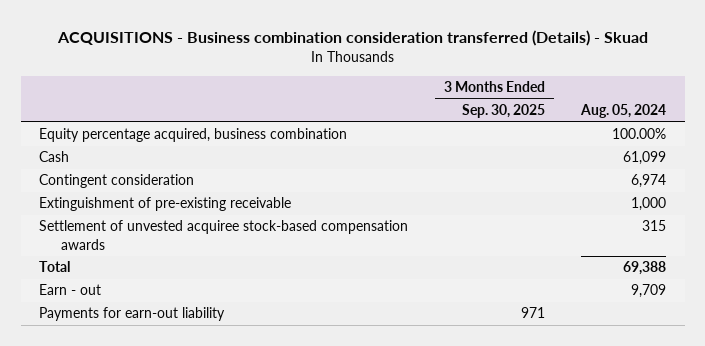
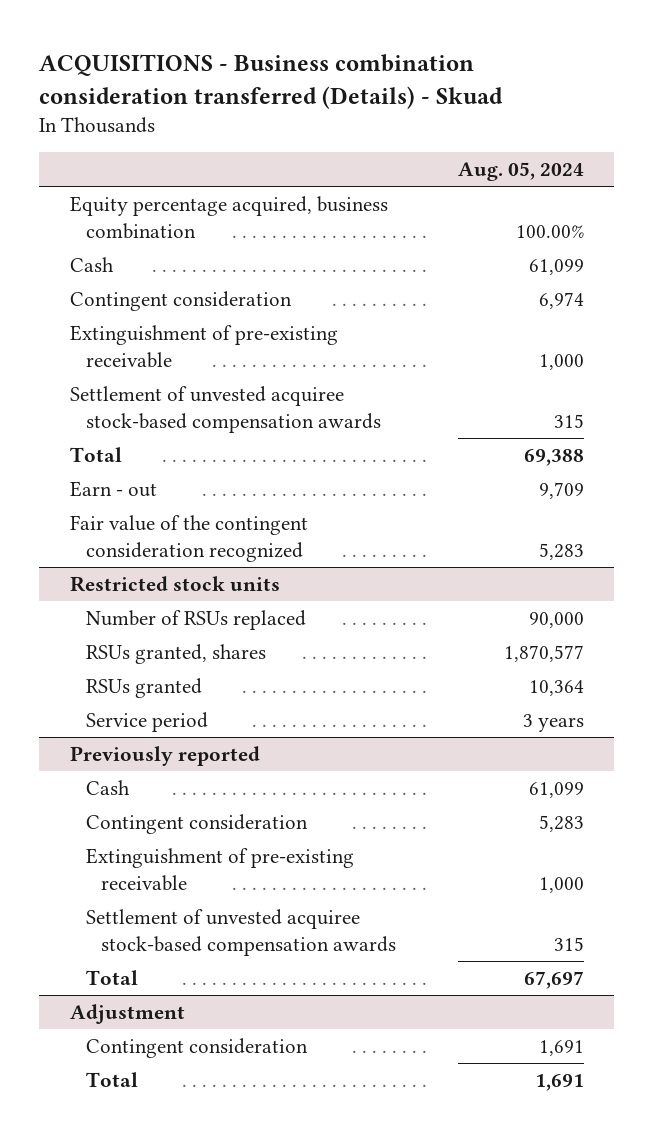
- | 3 Months Ended Sep. 30, 2025 | Aug. 05, 2024
+ | Aug. 05, 2024
- Payments for earn-out liability | 971 |
+ Fair value of the contingent consideration recognized | 5,283
+ Restricted stock units
+ Number of RSUs replaced | 90,000
+ RSUs granted, shares | 1,870,577
+ RSUs granted | 10,364
+ Service period | 3 years
+ Previously reported
+ Cash | 61,099
+ Contingent consideration | 5,283
+ Extinguishment of pre-existing receivable | 1,000
+ Settlement of unvested acquiree stock-based compensation awards | 315
+ Total | 67,697
+ Adjustment
+ Contingent consideration | 1,691
+ Total | 1,691

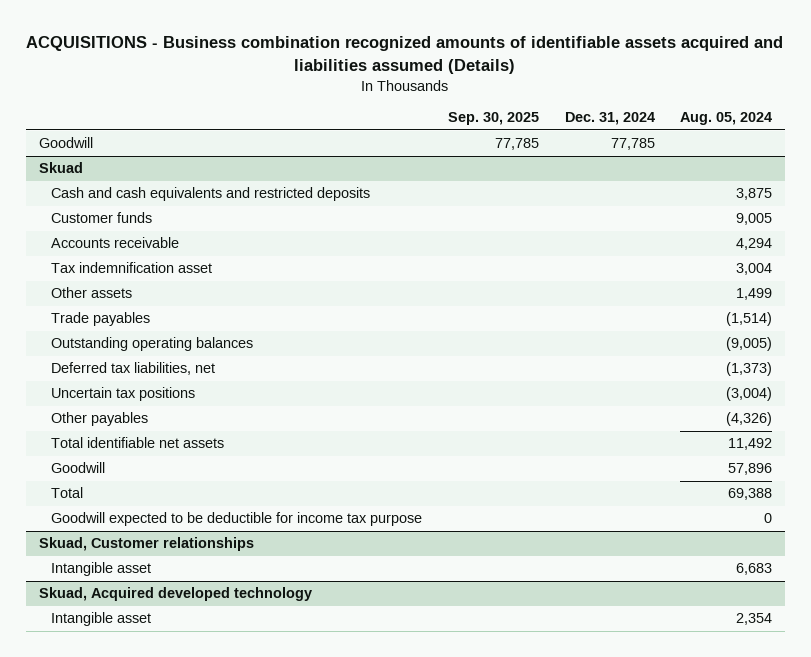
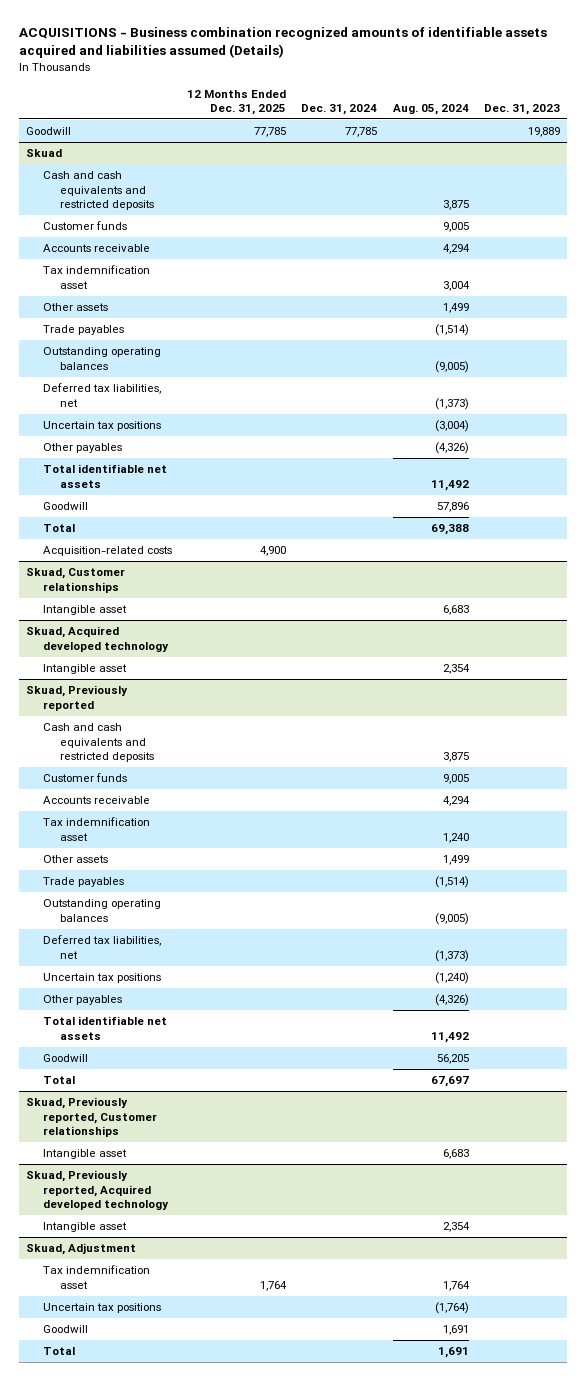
- | Sep. 30, 2025 | Dec. 31, 2024 | Aug. 05, 2024
+ | 12 Months Ended Dec. 31, 2025 | Dec. 31, 2024 | Aug. 05, 2024 | Dec. 31, 2023
@ Skuad
- Goodwill expected to be deductible for income tax purpose | | | 0
+ Acquisition-related costs | 4,900 | | |
+ Skuad, Previously reported
+ Cash and cash equivalents and restricted deposits | | | 3,875 |
+ Customer funds | | | 9,005 |
+ Accounts receivable | | | 4,294 |
+ Tax indemnification asset | | | 1,240 |
+ Other assets | | | 1,499 |
+ Trade payables | | | (1,514) |
+ Outstanding operating balances | | | (9,005) |
+ Deferred tax liabilities, net | | | (1,373) |
+ Uncertain tax positions | | | (1,240) |
+ Other payables | | | (4,326) |
+ Total identifiable net assets | | | 11,492 |
+ Goodwill | | | 56,205 |
+ Total | | | 67,697 |
+ Skuad, Previously reported, Customer relationships
+ Intangible asset | | | 6,683 |
+ Skuad, Previously reported, Acquired developed technology
+ Intangible asset | | | 2,354 |
+ Skuad, Adjustment
+ Tax indemnification asset | 1,764 | | 1,764 |
+ Uncertain tax positions | | | (1,764) |
+ Goodwill | | | 1,691 |
+ Total | | | 1,691 |

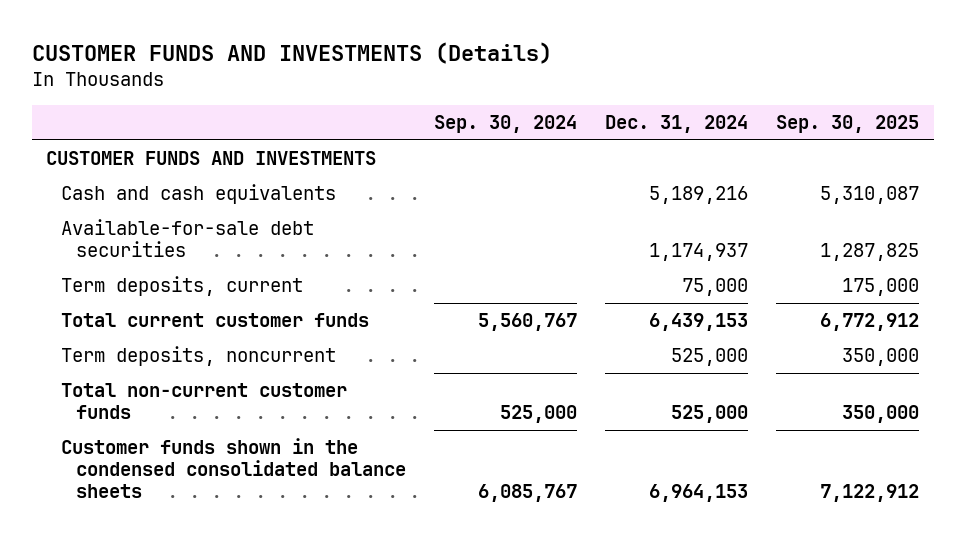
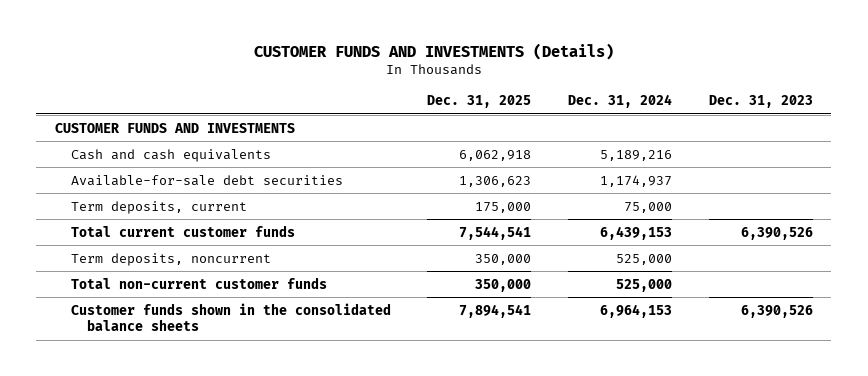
- | Sep. 30, 2024 | Dec. 31, 2024 | Sep. 30, 2025
+ | Dec. 31, 2025 | Dec. 31, 2024 | Dec. 31, 2023
- Customer funds shown in the condensed consolidated balance sheets | 6,085,767 | 6,964,153 | 7,122,912
+ Customer funds shown in the consolidated balance sheets | 7,894,541 | 6,964,153 | 6,390,526

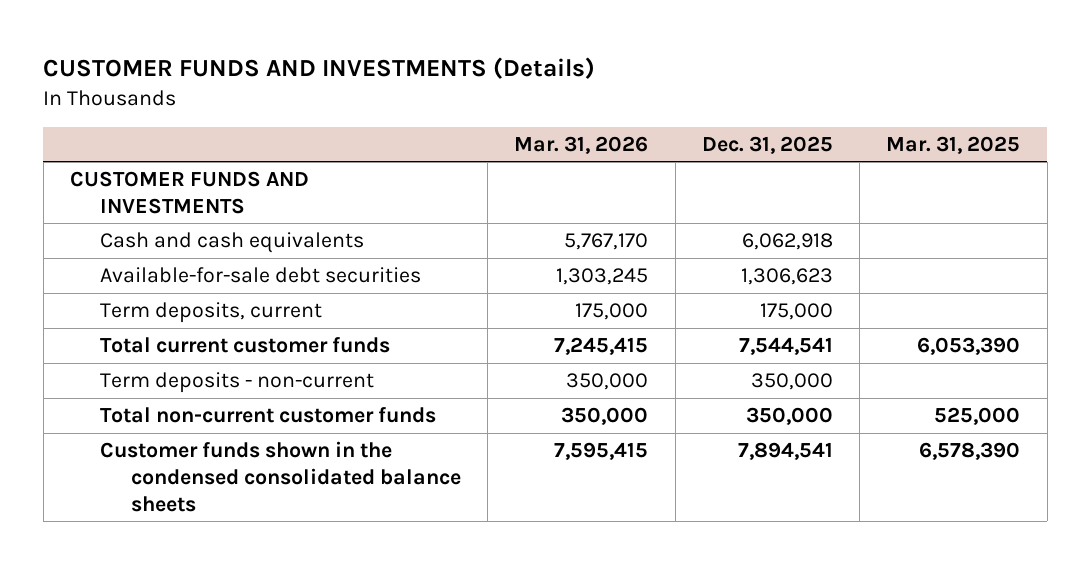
- | Dec. 31, 2025 | Dec. 31, 2024 | Dec. 31, 2023
+ | Mar. 31, 2026 | Dec. 31, 2025 | Mar. 31, 2025
- Term deposits, noncurrent | 350,000 | 525,000 |
+ Term deposits - non-current | 350,000 | 350,000 |
- Customer funds shown in the consolidated balance sheets | 7,894,541 | 6,964,153 | 6,390,526
+ Customer funds shown in the condensed consolidated balance sheets | 7,595,415 | 7,894,541 | 6,578,390

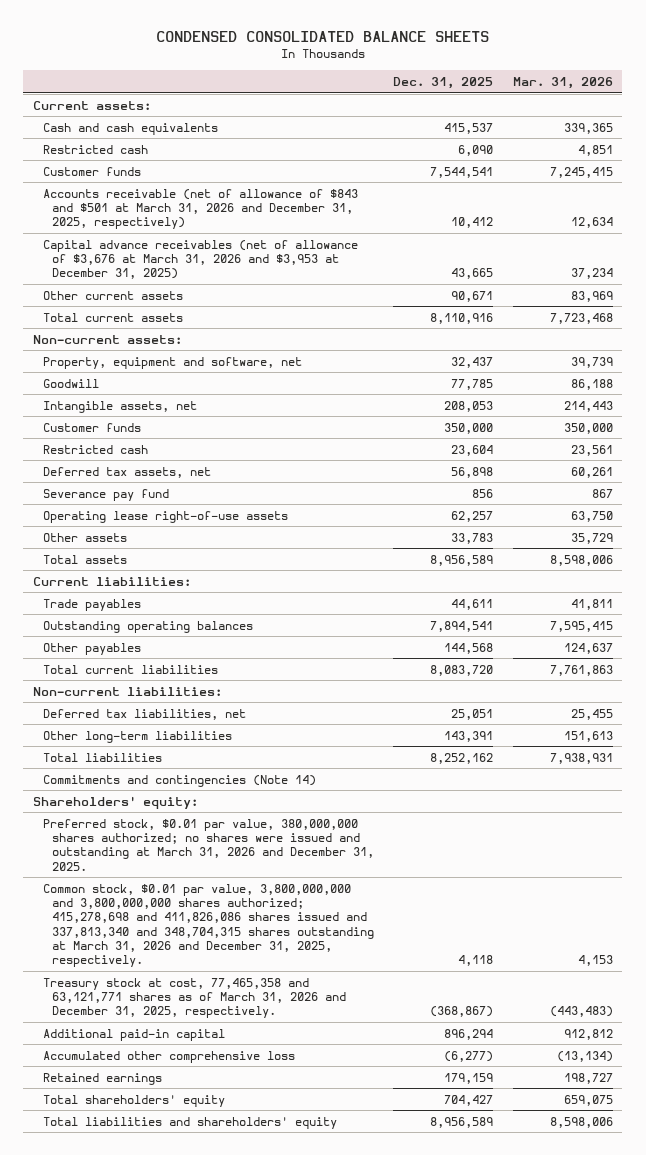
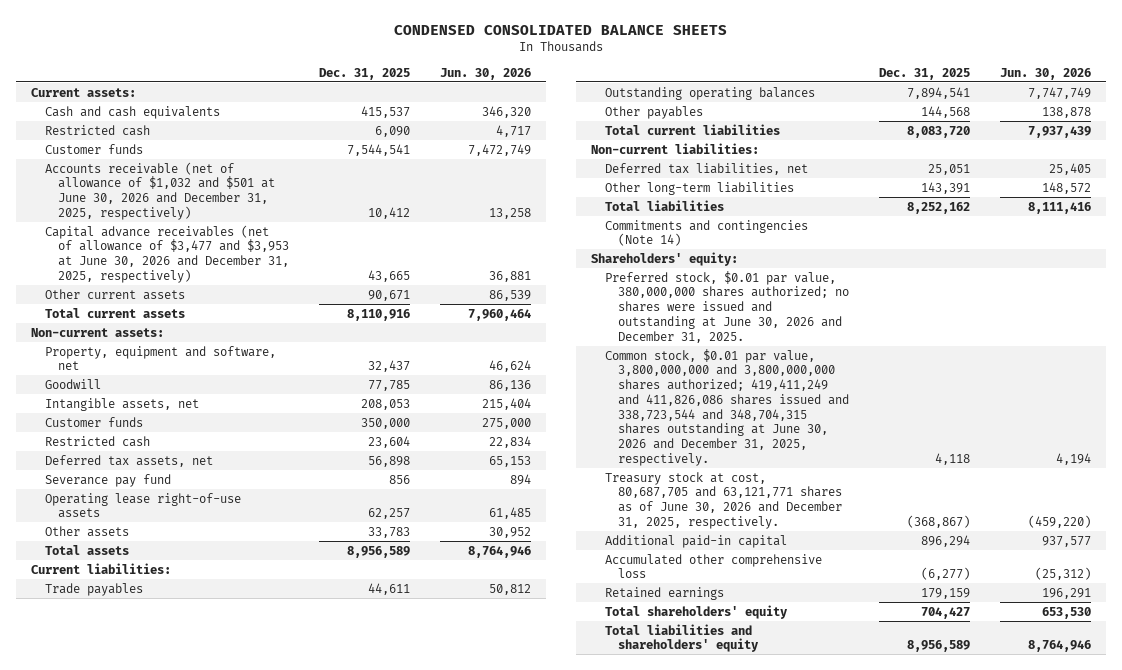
- | Dec. 31, 2025 | Mar. 31, 2026
+ | Dec. 31, 2025 | Jun. 30, 2026
- Accounts receivable (net of allowance of $843 and $501 at March 31, 2026 and December 31, 2025, respectively) | 10,412 | 12,634
- Capital advance receivables (net of allowance of $3,676 at March 31, 2026 and $3,953 at December 31, 2025) | 43,665 | 37,234
+ Accounts receivable (net of allowance of $1,032 and $501 at June 30, 2026 and December 31, 2025, respectively) | 10,412 | 13,258
+ Capital advance receivables (net of allowance of $3,477 and $3,953 at June 30, 2026 and December 31, 2025, respectively) | 43,665 | 36,881
- Preferred stock, $0.01 par value, 380,000,000 shares authorized; no shares were issued and outstanding at March 31, 2026 and December 31, 2025.
- Common stock, $0.01 par value, 3,800,000,000 and 3,800,000,000 shares authorized; 415,278,698 and 411,826,086 shares issued and 337,813,340 and 348,704,315 shares outstanding at March 31, 2026 and December 31, 2025, respectively. | 4,118 | 4,153
- Treasury stock at cost, 77,465,358 and 63,121,771 shares as of March 31, 2026 and December 31, 2025, respectively. | (368,867) | (443,483)
+ Preferred stock, $0.01 par value, 380,000,000 shares authorized; no shares were issued and outstanding at June 30, 2026 and December 31, 2025.
+ Common stock, $0.01 par value, 3,800,000,000 and 3,800,000,000 shares authorized; 419,411,249 and 411,826,086 shares issued and 338,723,544 and 348,704,315 shares outstanding at June 30, 2026 and December 31, 2025, respectively. | 4,118 | 4,194
+ Treasury stock at cost, 80,687,705 and 63,121,771 shares as of June 30, 2026 and December 31, 2025, respectively. | (368,867) | (459,220)

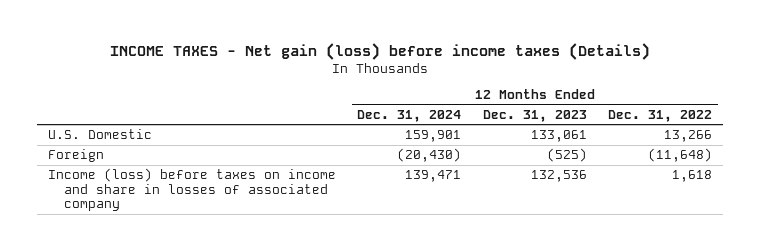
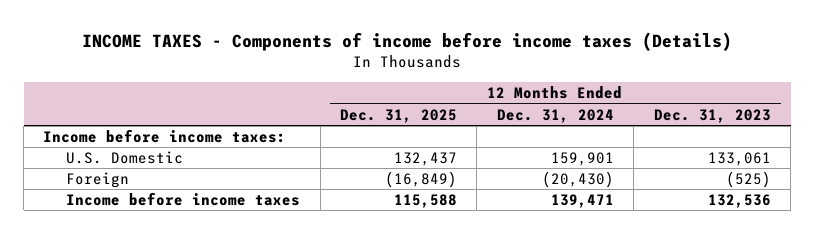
- INCOME TAXES - Net gain (loss) before income taxes (Details)
+ INCOME TAXES - Components of income before income taxes (Details)
- | 12 Months Ended Dec. 31, 2024 | 12 Months Ended Dec. 31, 2023 | 12 Months Ended Dec. 31, 2022
+ | 12 Months Ended Dec. 31, 2025 | 12 Months Ended Dec. 31, 2024 | 12 Months Ended Dec. 31, 2023
+ Income before income taxes:
- Income (loss) before taxes on income and share in losses of associated company | 139,471 | 132,536 | 1,618
+ Income before income taxes | 115,588 | 139,471 | 132,536

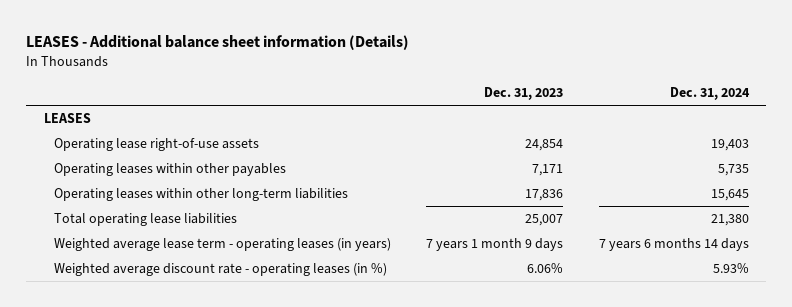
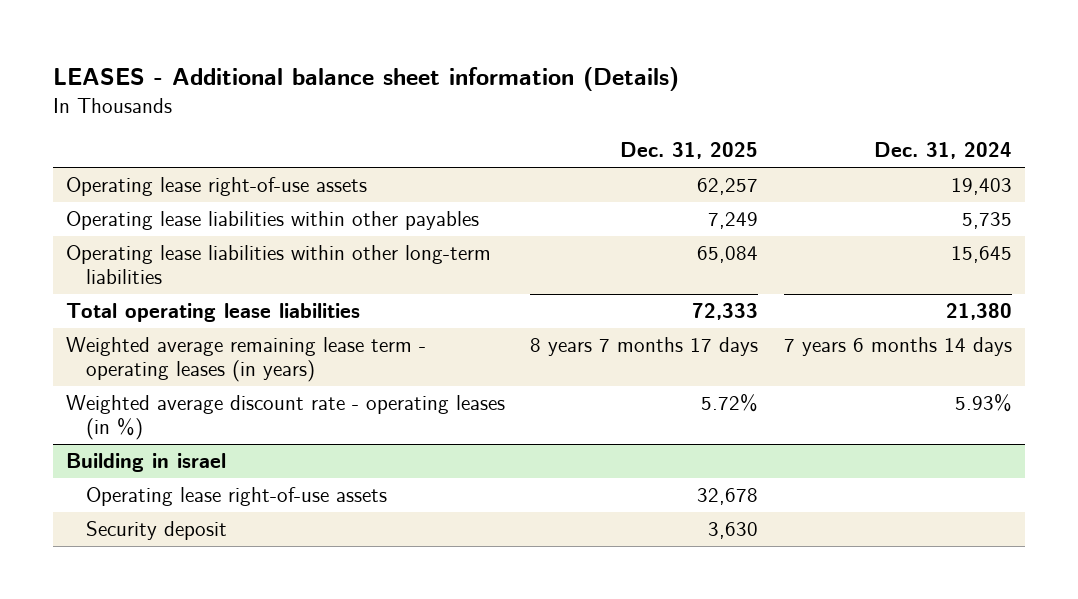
- | Dec. 31, 2023 | Dec. 31, 2024
+ | Dec. 31, 2025 | Dec. 31, 2024
- LEASES
- Operating leases within other payables | 7,171 | 5,735
- Operating leases within other long-term liabilities | 17,836 | 15,645
+ Operating lease liabilities within other payables | 7,249 | 5,735
+ Operating lease liabilities within other long-term liabilities | 65,084 | 15,645
- Weighted average lease term - operating leases (in years) | 7 years 1 month 9 days | 7 years 6 months 14 days
+ Weighted average remaining lease term - operating leases (in years) | 8 years 7 months 17 days | 7 years 6 months 14 days
+ Building in israel
+ Operating lease right-of-use assets | 32,678 |
+ Security deposit | 3,630 |

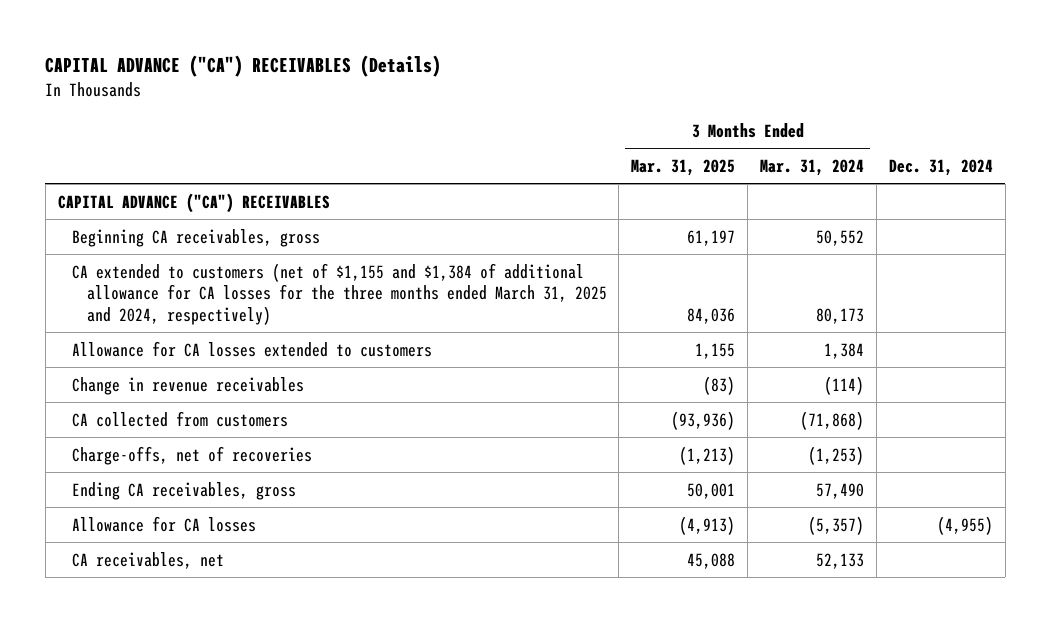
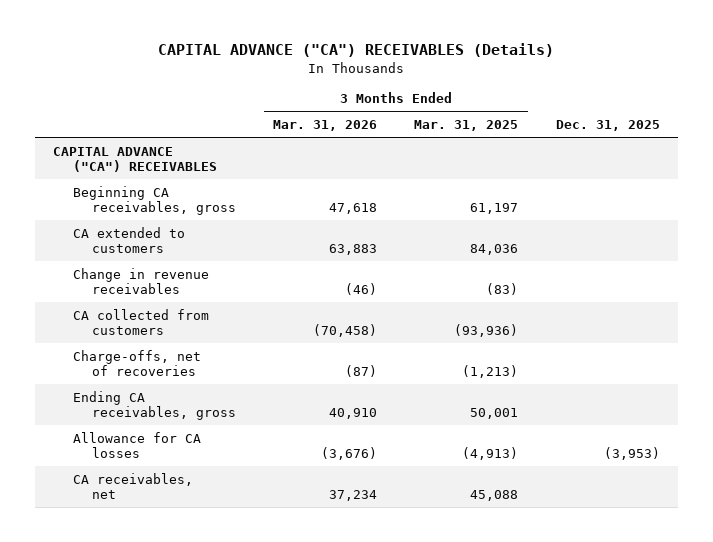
- | 3 Months Ended Mar. 31, 2025 | 3 Months Ended Mar. 31, 2024 | Dec. 31, 2024
+ | 3 Months Ended Mar. 31, 2026 | 3 Months Ended Mar. 31, 2025 | Dec. 31, 2025
- CA extended to customers (net of $1,155 and $1,384 of additional allowance for CA losses for the three months ended March 31, 2025 and 2024, respectively) | 84,036 | 80,173 |
- Allowance for CA losses extended to customers | 1,155 | 1,384 |
+ CA extended to customers | 63,883 | 84,036 |

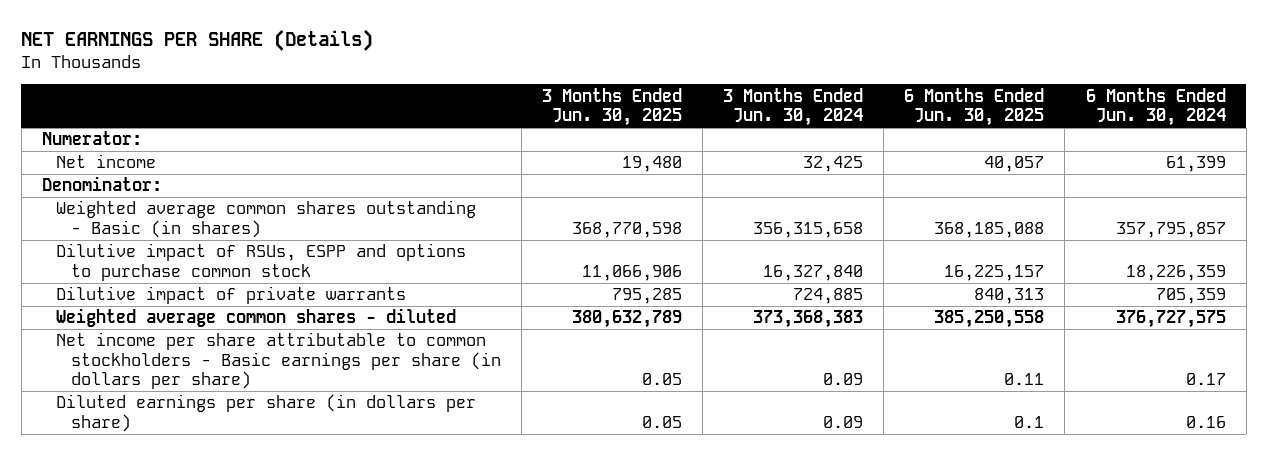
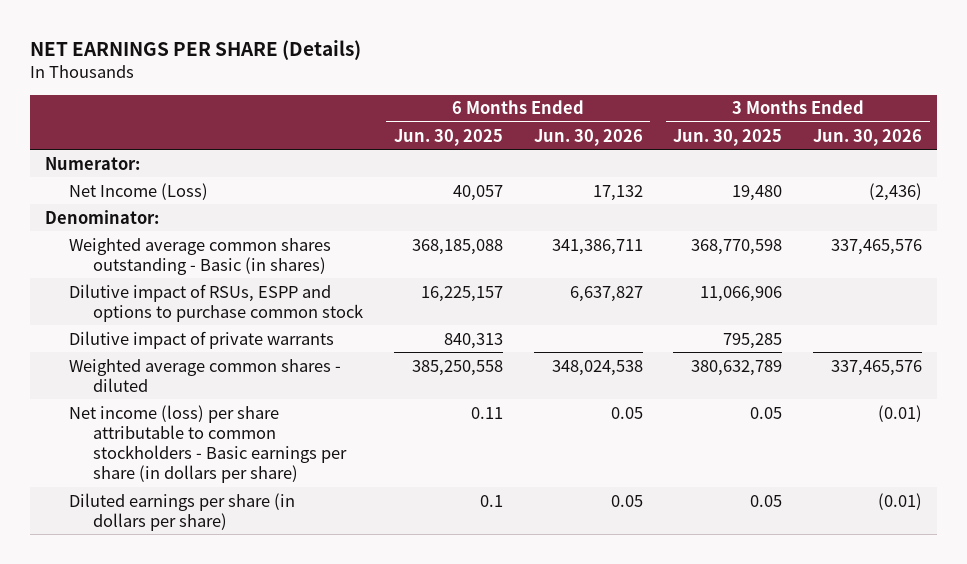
- | 3 Months Ended Jun. 30, 2025 | 3 Months Ended Jun. 30, 2024 | 6 Months Ended Jun. 30, 2025 | 6 Months Ended Jun. 30, 2024
+ | 6 Months Ended Jun. 30, 2025 | 6 Months Ended Jun. 30, 2026 | 3 Months Ended Jun. 30, 2025 | 3 Months Ended Jun. 30, 2026
- Net income | 19,480 | 32,425 | 40,057 | 61,399
+ Net Income (Loss) | 40,057 | 17,132 | 19,480 | (2,436)
- Net income per share attributable to common stockholders - Basic earnings per share (in dollars per share) | 0.05 | 0.09 | 0.11 | 0.17
+ Net income (loss) per share attributable to common stockholders - Basic earnings per share (in dollars per share) | 0.11 | 0.05 | 0.05 | (0.01)

